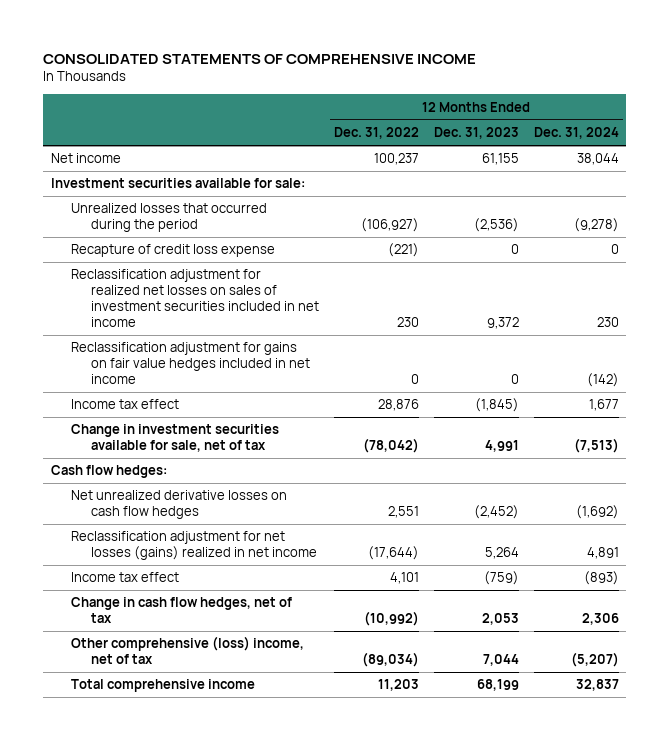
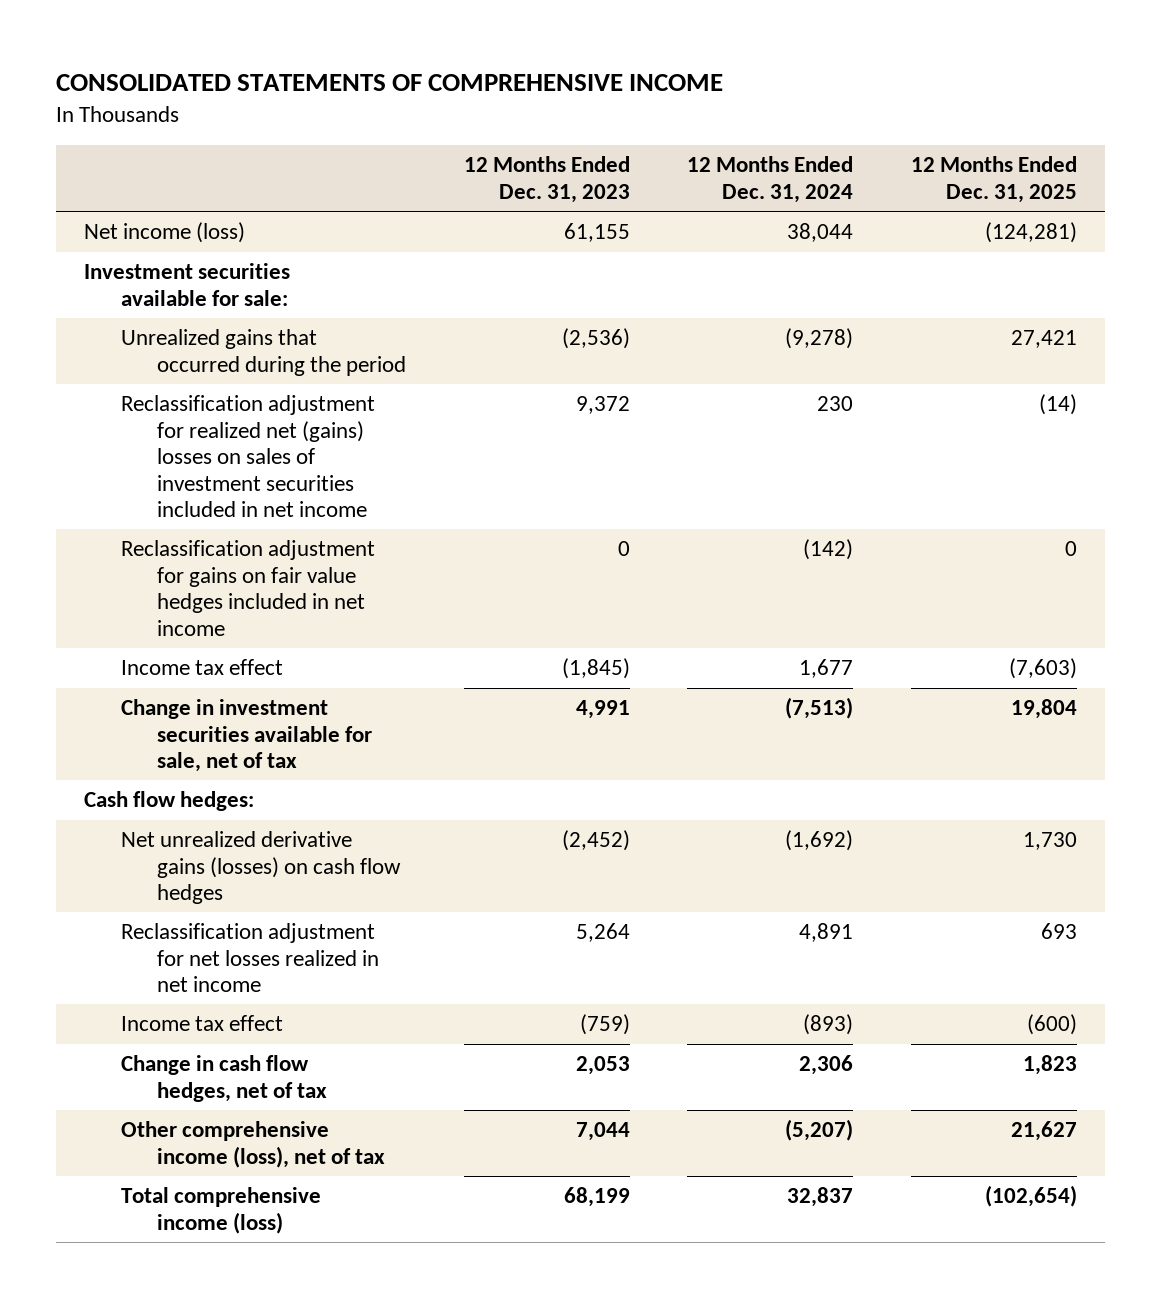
- | 12 Months Ended Dec. 31, 2022 | 12 Months Ended Dec. 31, 2023 | 12 Months Ended Dec. 31, 2024
+ | 12 Months Ended Dec. 31, 2023 | 12 Months Ended Dec. 31, 2024 | 12 Months Ended Dec. 31, 2025
- Net income | 100,237 | 61,155 | 38,044
+ Net income (loss) | 61,155 | 38,044 | (124,281)
- Unrealized losses that occurred during the period | (106,927) | (2,536) | (9,278)
- Recapture of credit loss expense | (221) | 0 | 0
- Reclassification adjustment for realized net losses on sales of investment securities included in net income | 230 | 9,372 | 230
+ Unrealized gains that occurred during the period | (2,536) | (9,278) | 27,421
+ Reclassification adjustment for realized net (gains) losses on sales of investment securities included in net income | 9,372 | 230 | (14)
- Net unrealized derivative losses on cash flow hedges | 2,551 | (2,452) | (1,692)
- Reclassification adjustment for net losses (gains) realized in net income | (17,644) | 5,264 | 4,891
+ Net unrealized derivative gains (losses) on cash flow hedges | (2,452) | (1,692) | 1,730
+ Reclassification adjustment for net losses realized in net income | 5,264 | 4,891 | 693
- Other comprehensive (loss) income, net of tax | (89,034) | 7,044 | (5,207)
- Total comprehensive income | 11,203 | 68,199 | 32,837
+ Other comprehensive income (loss), net of tax | 7,044 | (5,207) | 21,627
+ Total comprehensive income (loss) | 68,199 | 32,837 | (102,654)

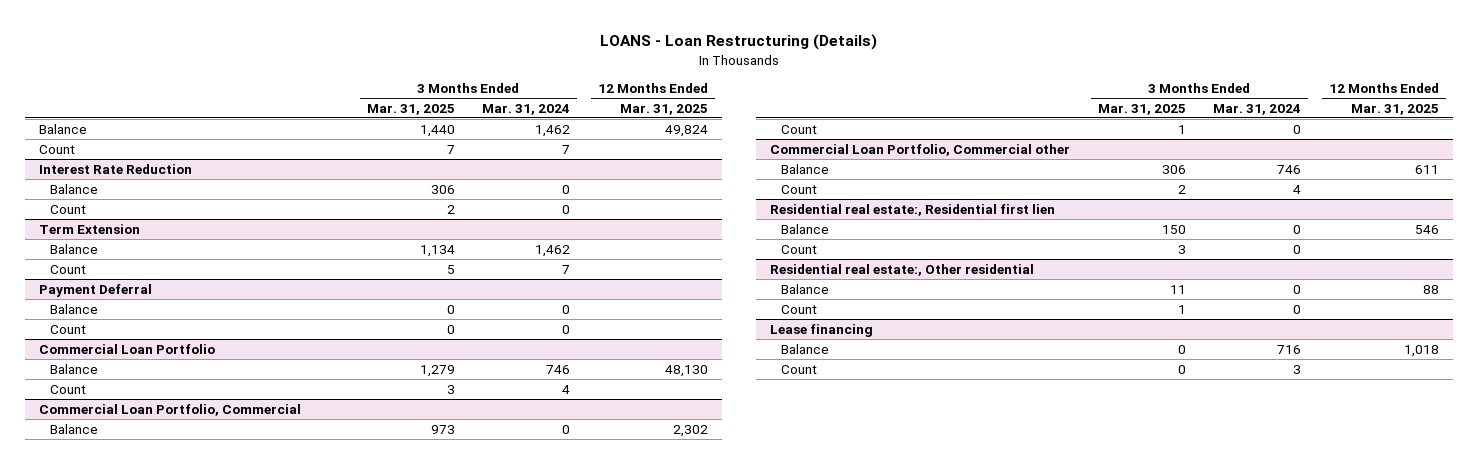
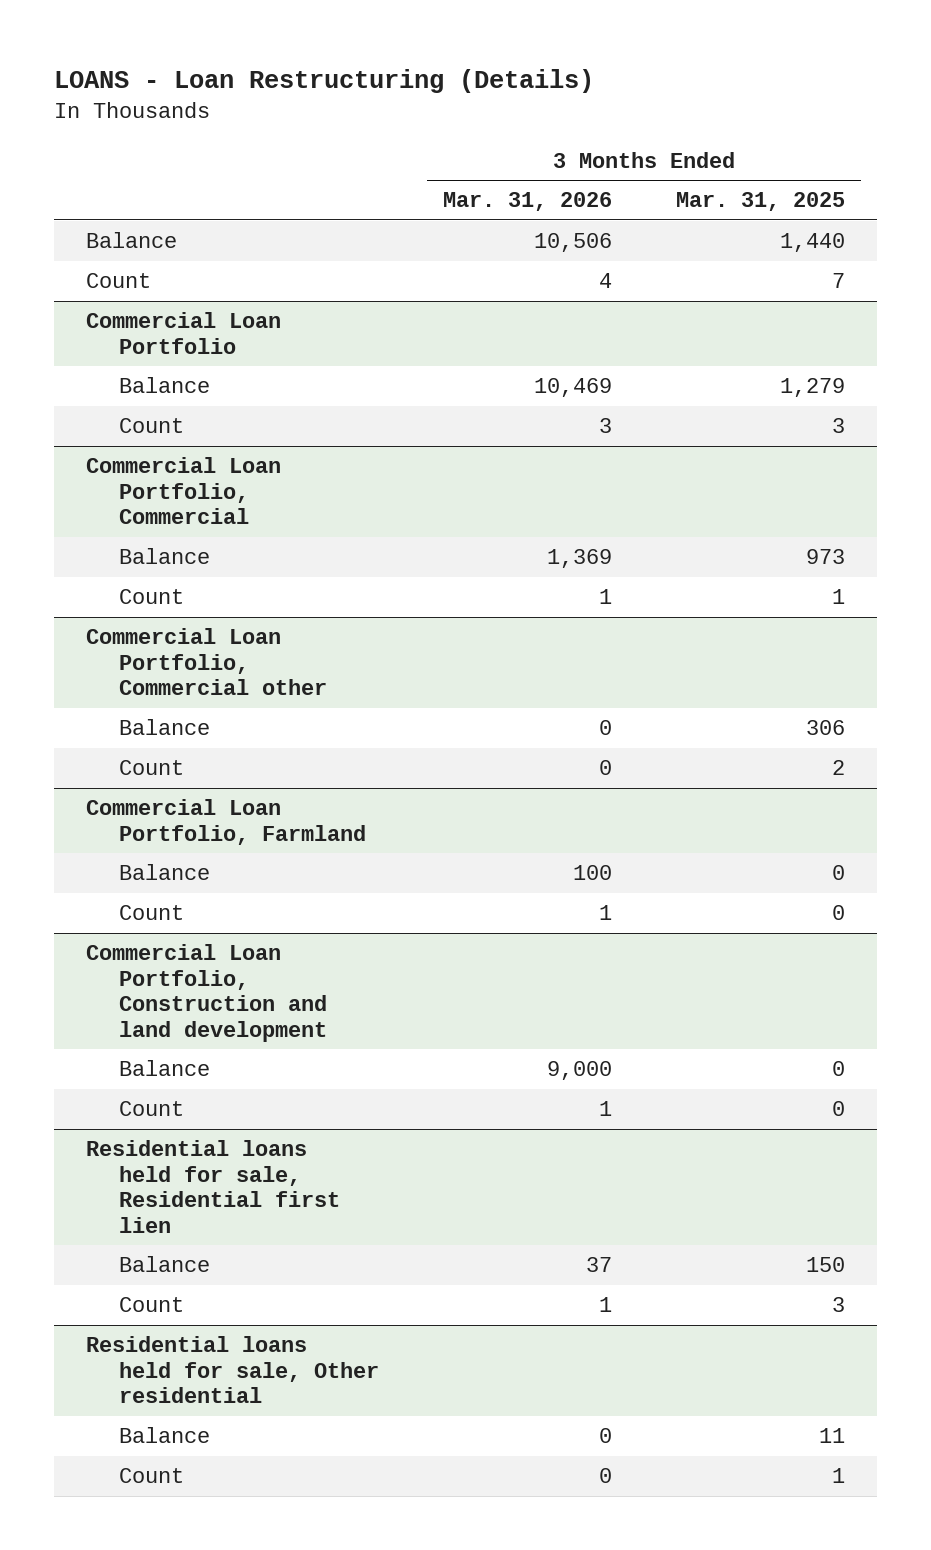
- | 3 Months Ended Mar. 31, 2025 | 3 Months Ended Mar. 31, 2024 | 12 Months Ended Mar. 31, 2025
+ | 3 Months Ended Mar. 31, 2026 | 3 Months Ended Mar. 31, 2025
- Interest Rate Reduction
- Balance | 306 | 0 |
- Count | 2 | 0 |
- Term Extension
- Balance | 1,134 | 1,462 |
- Count | 5 | 7 |
- Payment Deferral
- Balance | 0 | 0 |
- Count | 0 | 0 |
- Residential real estate:, Residential first lien
+ Commercial Loan Portfolio, Farmland
+ Balance | 100 | 0
+ Count | 1 | 0
+ Commercial Loan Portfolio, Construction and land development
+ Balance | 9,000 | 0
+ Count | 1 | 0
+ Residential loans held for sale, Residential first lien
- Residential real estate:, Other residential
+ Residential loans held for sale, Other residential
- Lease financing
- Balance | 0 | 716 | 1,018
- Count | 0 | 3 |

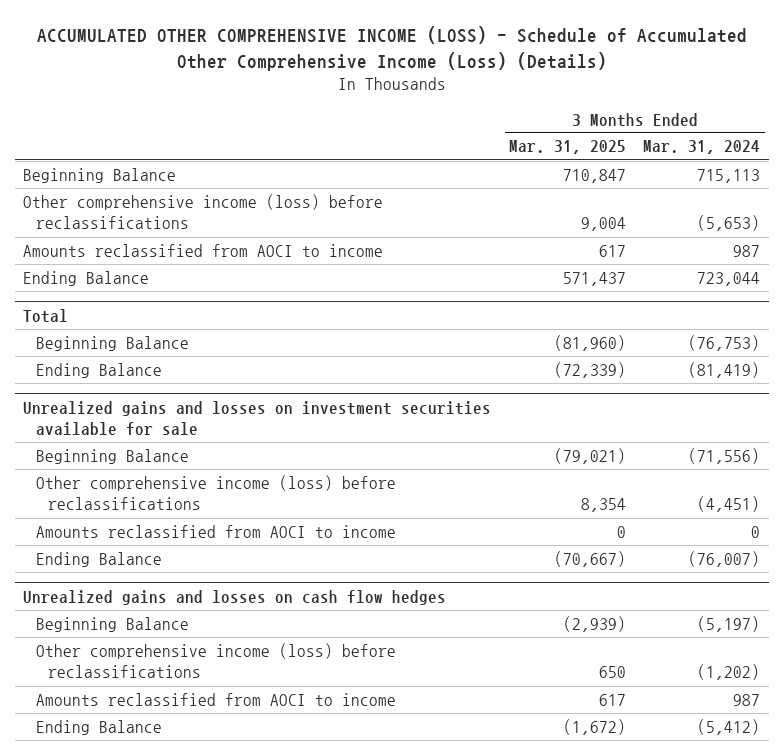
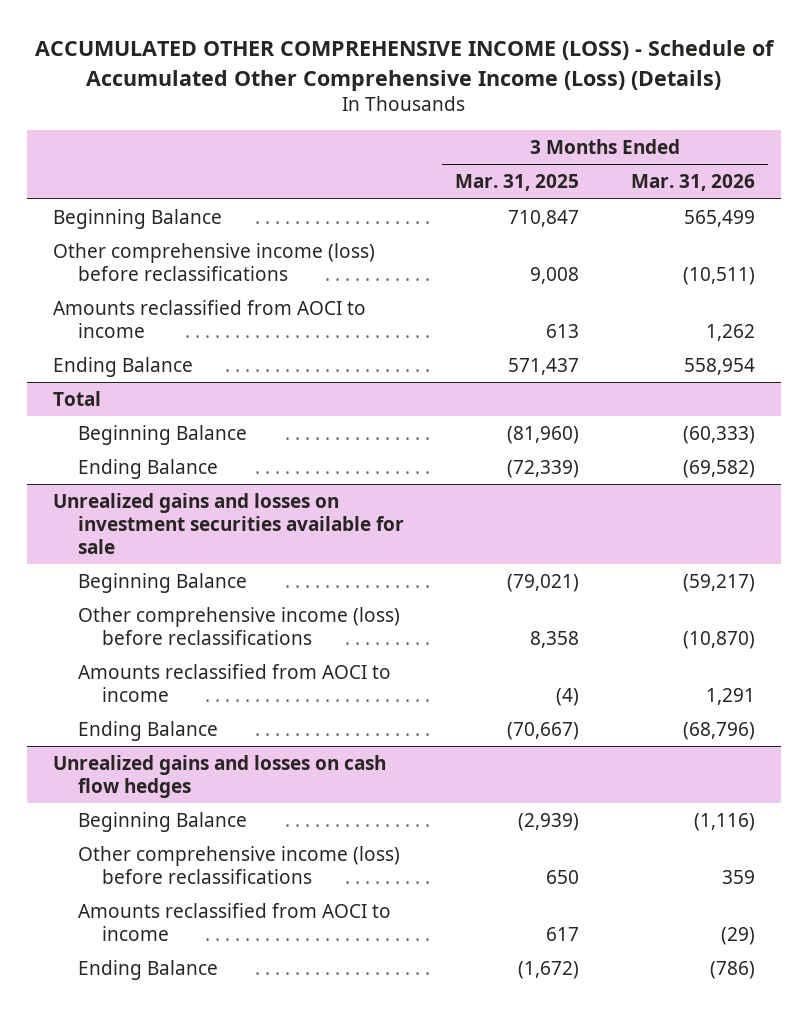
- | 3 Months Ended Mar. 31, 2025 | 3 Months Ended Mar. 31, 2024
+ | 3 Months Ended Mar. 31, 2025 | 3 Months Ended Mar. 31, 2026
- Other comprehensive income (loss) before reclassifications | 9,004 | (5,653)
- Amounts reclassified from AOCI to income | 617 | 987
+ Other comprehensive income (loss) before reclassifications | 9,008 | (10,511)
+ Amounts reclassified from AOCI to income | 613 | 1,262
@ Unrealized gains and losses on investment securities available for sale
- Other comprehensive income (loss) before reclassifications | 8,354 | (4,451)
- Amounts reclassified from AOCI to income | 0 | 0
+ Other comprehensive income (loss) before reclassifications | 8,358 | (10,870)
+ Amounts reclassified from AOCI to income | (4) | 1,291

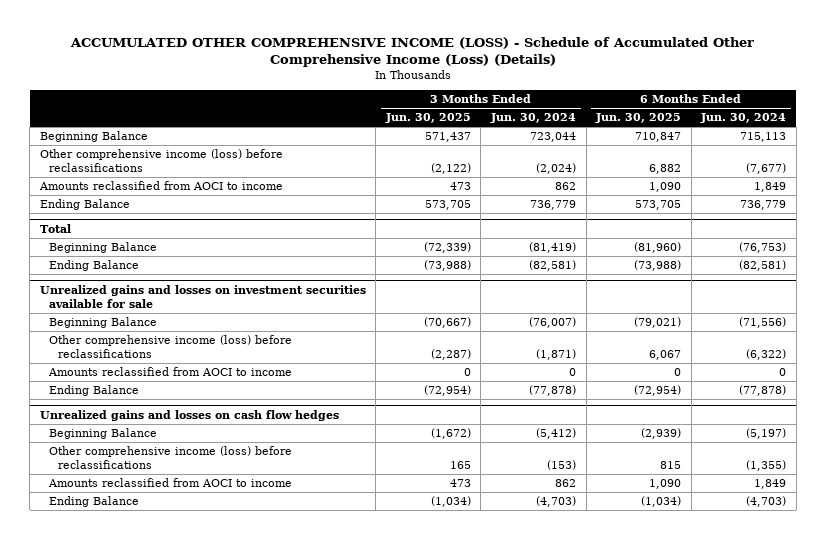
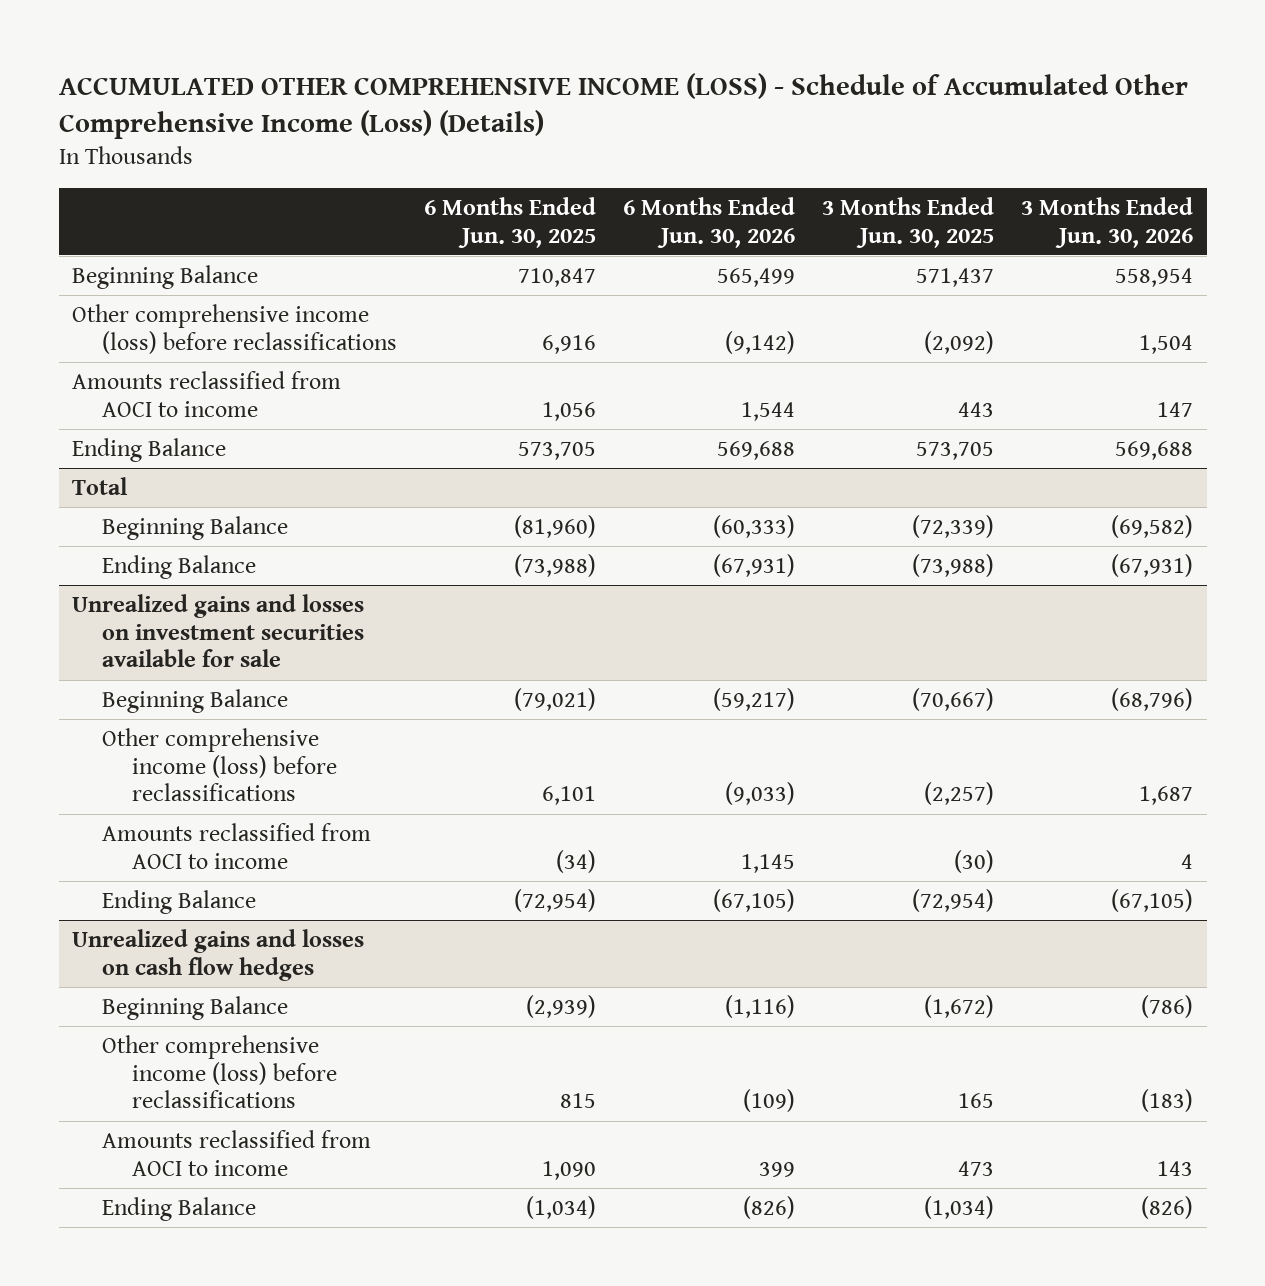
- | 3 Months Ended Jun. 30, 2025 | 3 Months Ended Jun. 30, 2024 | 6 Months Ended Jun. 30, 2025 | 6 Months Ended Jun. 30, 2024
+ | 6 Months Ended Jun. 30, 2025 | 6 Months Ended Jun. 30, 2026 | 3 Months Ended Jun. 30, 2025 | 3 Months Ended Jun. 30, 2026
- Other comprehensive income (loss) before reclassifications | (2,122) | (2,024) | 6,882 | (7,677)
- Amounts reclassified from AOCI to income | 473 | 862 | 1,090 | 1,849
+ Other comprehensive income (loss) before reclassifications | 6,916 | (9,142) | (2,092) | 1,504
+ Amounts reclassified from AOCI to income | 1,056 | 1,544 | 443 | 147
@ Unrealized gains and losses on investment securities available for sale
- Other comprehensive income (loss) before reclassifications | (2,287) | (1,871) | 6,067 | (6,322)
- Amounts reclassified from AOCI to income | 0 | 0 | 0 | 0
+ Other comprehensive income (loss) before reclassifications | 6,101 | (9,033) | (2,257) | 1,687
+ Amounts reclassified from AOCI to income | (34) | 1,145 | (30) | 4

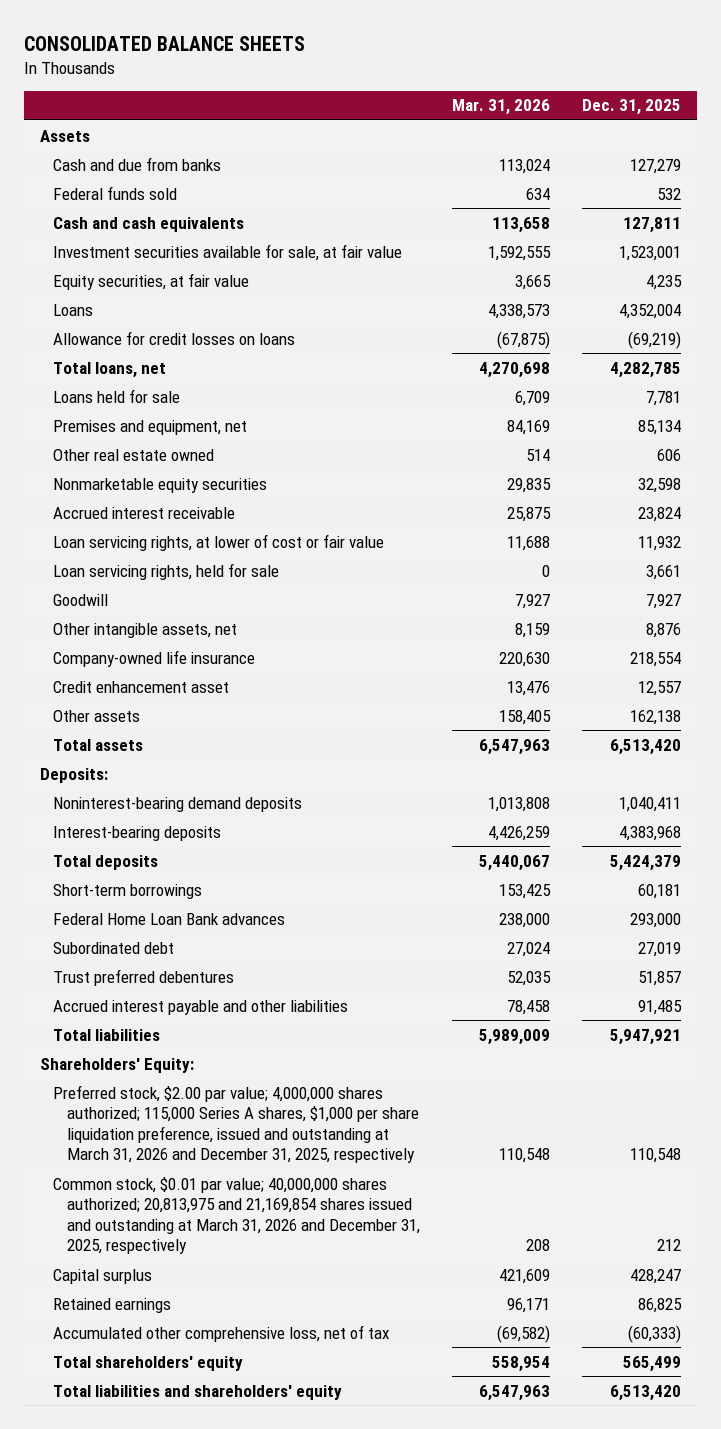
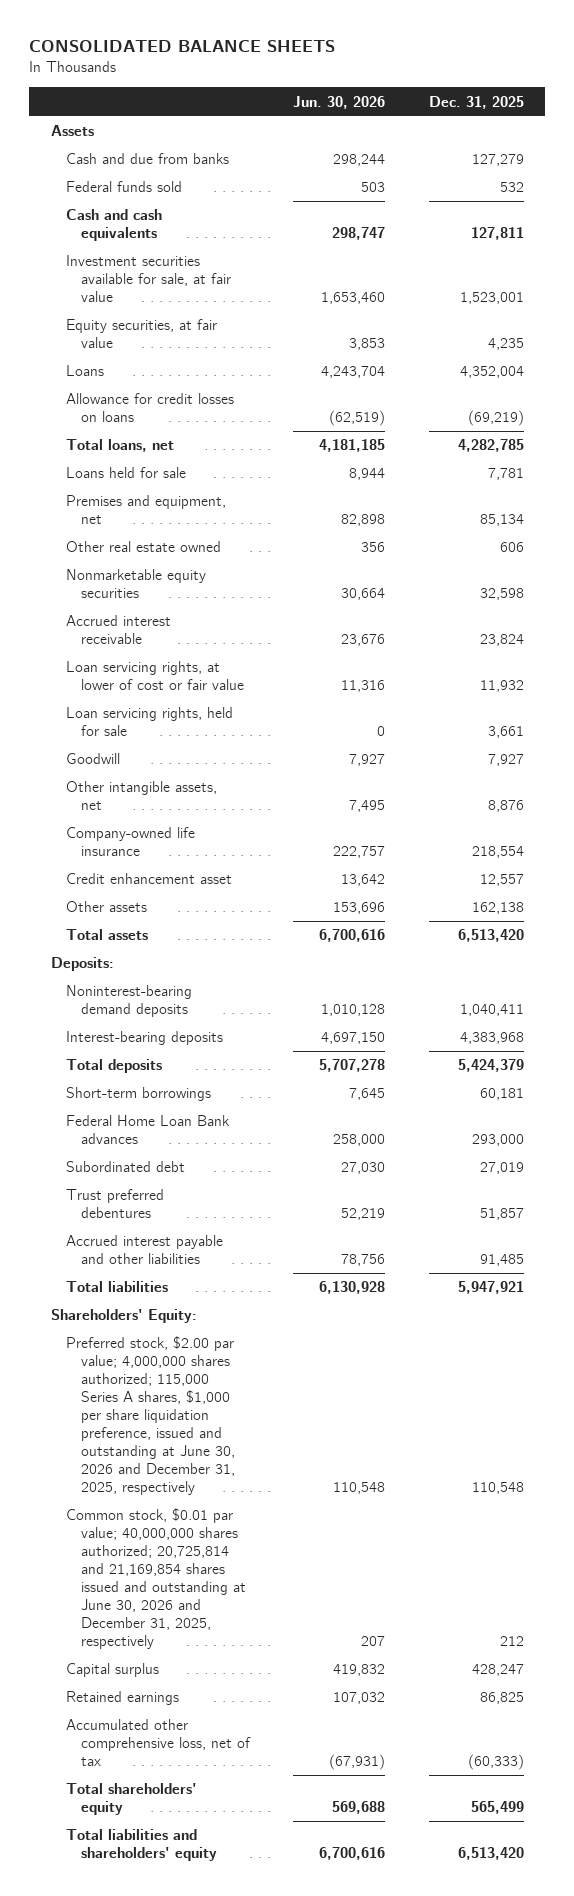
- | Mar. 31, 2026 | Dec. 31, 2025
+ | Jun. 30, 2026 | Dec. 31, 2025
- Preferred stock, $2.00 par value; 4,000,000 shares authorized; 115,000 Series A shares, $1,000 per share liquidation preference, issued and outstanding at March 31, 2026 and December 31, 2025, respectively | 110,548 | 110,548
- Common stock, $0.01 par value; 40,000,000 shares authorized; 20,813,975 and 21,169,854 shares issued and outstanding at March 31, 2026 and December 31, 2025, respectively | 208 | 212
+ Preferred stock, $2.00 par value; 4,000,000 shares authorized; 115,000 Series A shares, $1,000 per share liquidation preference, issued and outstanding at June 30, 2026 and December 31, 2025, respectively | 110,548 | 110,548
+ Common stock, $0.01 par value; 40,000,000 shares authorized; 20,725,814 and 21,169,854 shares issued and outstanding at June 30, 2026 and December 31, 2025, respectively | 207 | 212

